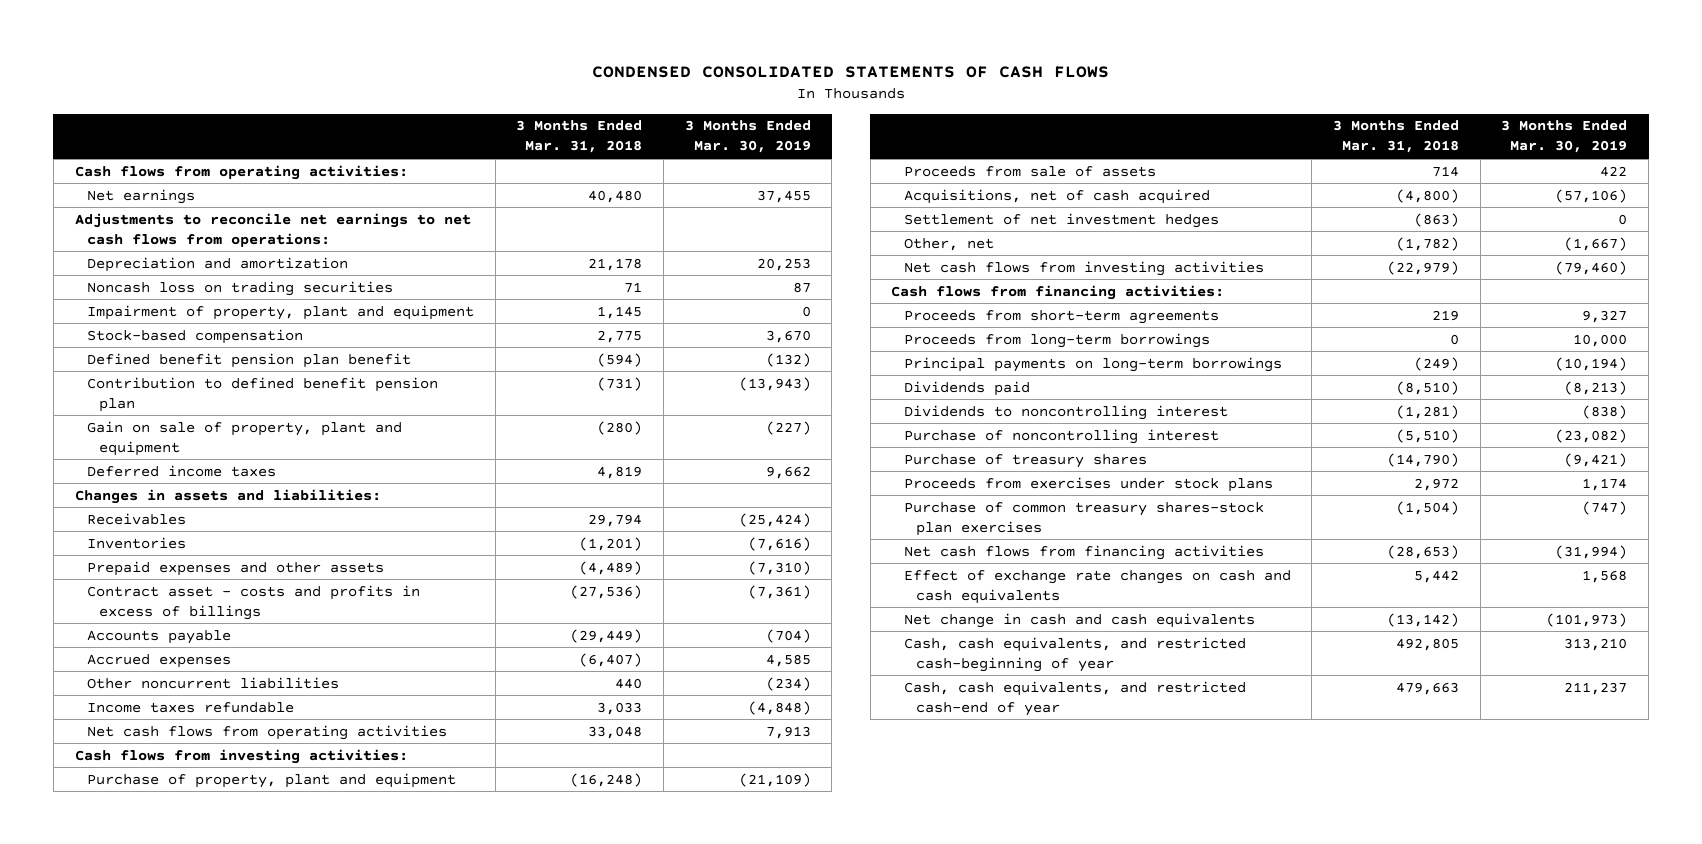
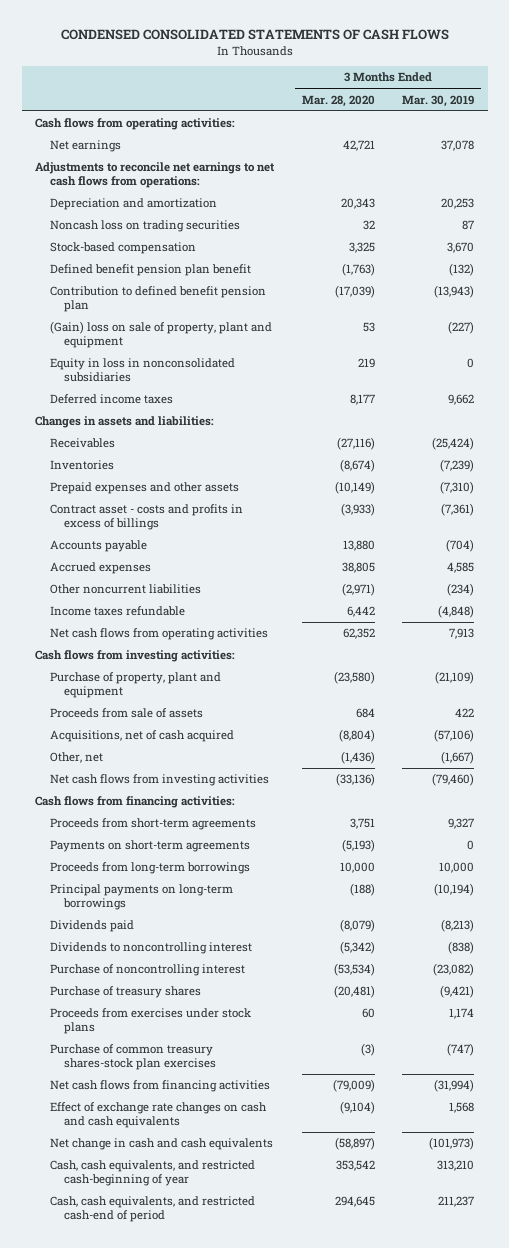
- | 3 Months Ended Mar. 31, 2018 | 3 Months Ended Mar. 30, 2019
+ | 3 Months Ended Mar. 28, 2020 | 3 Months Ended Mar. 30, 2019
- Net earnings | 40,480 | 37,455
+ Net earnings | 42,721 | 37,078
- Impairment of property, plant and equipment | 1,145 | 0
- Gain on sale of property, plant and equipment | (280) | (227)
+ (Gain) loss on sale of property, plant and equipment | 53 | (227)
+ Equity in loss in nonconsolidated subsidiaries | 219 | 0
- Inventories | (1,201) | (7,616)
+ Inventories | (8,674) | (7,239)
- Settlement of net investment hedges | (863) | 0
+ Payments on short-term agreements | (5,193) | 0
- Cash, cash equivalents, and restricted cash-end of year | 479,663 | 211,237
+ Cash, cash equivalents, and restricted cash-end of period | 294,645 | 211,237

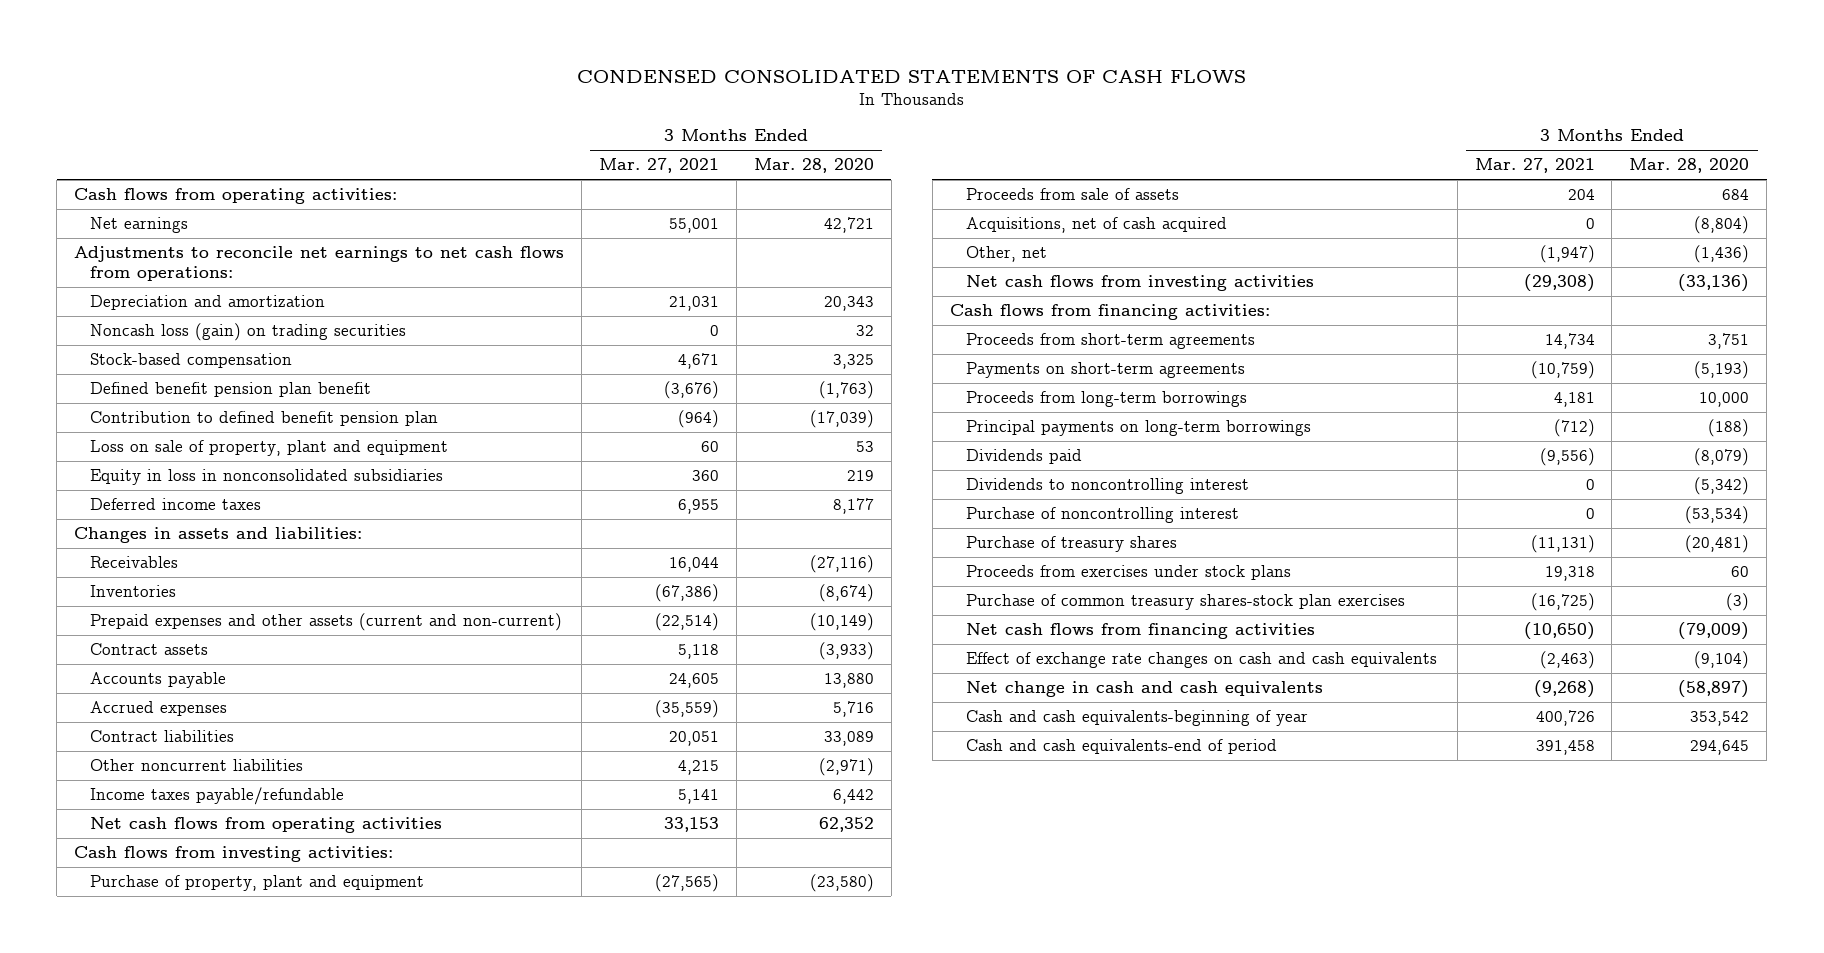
- | 3 Months Ended Mar. 28, 2020 | 3 Months Ended Mar. 30, 2019
+ | 3 Months Ended Mar. 27, 2021 | 3 Months Ended Mar. 28, 2020
- Noncash loss on trading securities | 32 | 87
+ Noncash loss (gain) on trading securities | 0 | 32
- (Gain) loss on sale of property, plant and equipment | 53 | (227)
+ Loss on sale of property, plant and equipment | 60 | 53
- Prepaid expenses and other assets | (10,149) | (7,310)
- Contract asset - costs and profits in excess of billings | (3,933) | (7,361)
+ Prepaid expenses and other assets (current and non-current) | (22,514) | (10,149)
+ Contract assets | 5,118 | (3,933)
- Accrued expenses | 38,805 | 4,585
+ Accrued expenses | (35,559) | 5,716
+ Contract liabilities | 20,051 | 33,089
- Income taxes refundable | 6,442 | (4,848)
+ Income taxes payable/refundable | 5,141 | 6,442
- Cash, cash equivalents, and restricted cash-beginning of year | 353,542 | 313,210
- Cash, cash equivalents, and restricted cash-end of period | 294,645 | 211,237
+ Cash and cash equivalents-beginning of year | 400,726 | 353,542
+ Cash and cash equivalents-end of period | 391,458 | 294,645

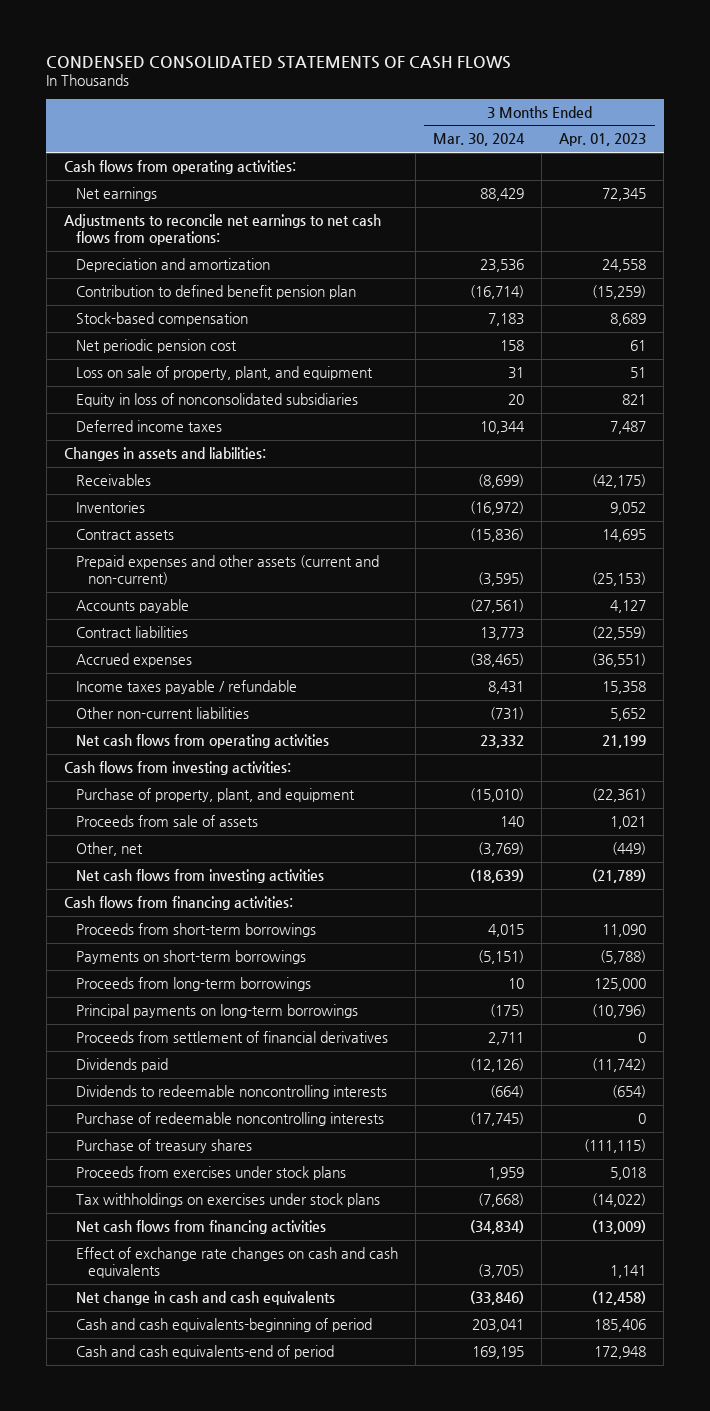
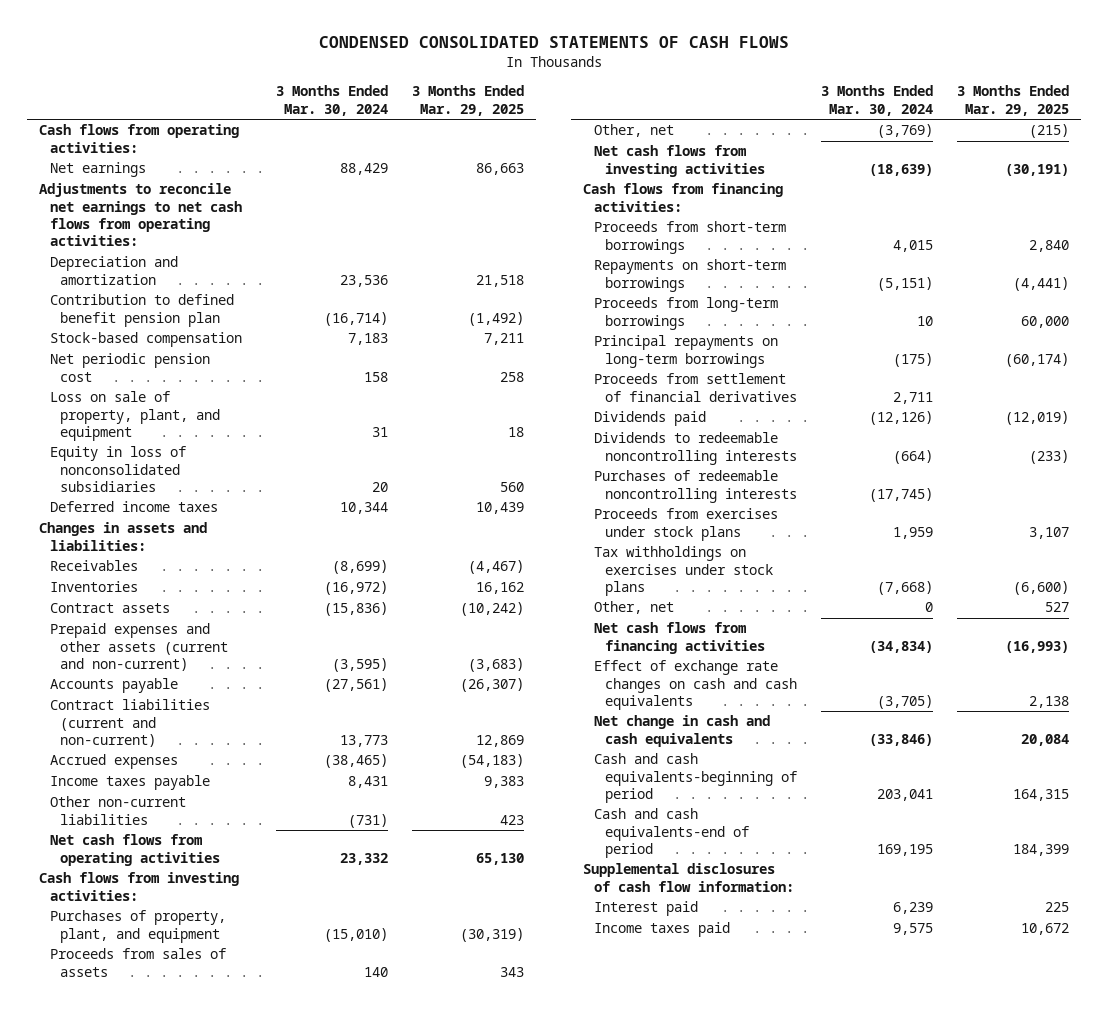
- | 3 Months Ended Mar. 30, 2024 | 3 Months Ended Apr. 01, 2023
+ | 3 Months Ended Mar. 30, 2024 | 3 Months Ended Mar. 29, 2025
- Adjustments to reconcile net earnings to net cash flows from operations:
+ Adjustments to reconcile net earnings to net cash flows from operating activities:
- Contract liabilities | 13,773 | (22,559)
+ Contract liabilities (current and non-current) | 13,773 | 12,869
- Income taxes payable / refundable | 8,431 | 15,358
+ Income taxes payable | 8,431 | 9,383
- Purchase of property, plant, and equipment | (15,010) | (22,361)
- Proceeds from sale of assets | 140 | 1,021
+ Purchases of property, plant, and equipment | (15,010) | (30,319)
+ Proceeds from sales of assets | 140 | 343
- Payments on short-term borrowings | (5,151) | (5,788)
+ Repayments on short-term borrowings | (5,151) | (4,441)
- Principal payments on long-term borrowings | (175) | (10,796)
+ Principal repayments on long-term borrowings | (175) | (60,174)
- Purchase of redeemable noncontrolling interests | (17,745) | 0
- Purchase of treasury shares | | (111,115)
+ Purchases of redeemable noncontrolling interests | (17,745) |
+ Other, net | 0 | 527
+ Supplemental disclosures of cash flow information:
+ Interest paid | 6,239 | 225
+ Income taxes paid | 9,575 | 10,672

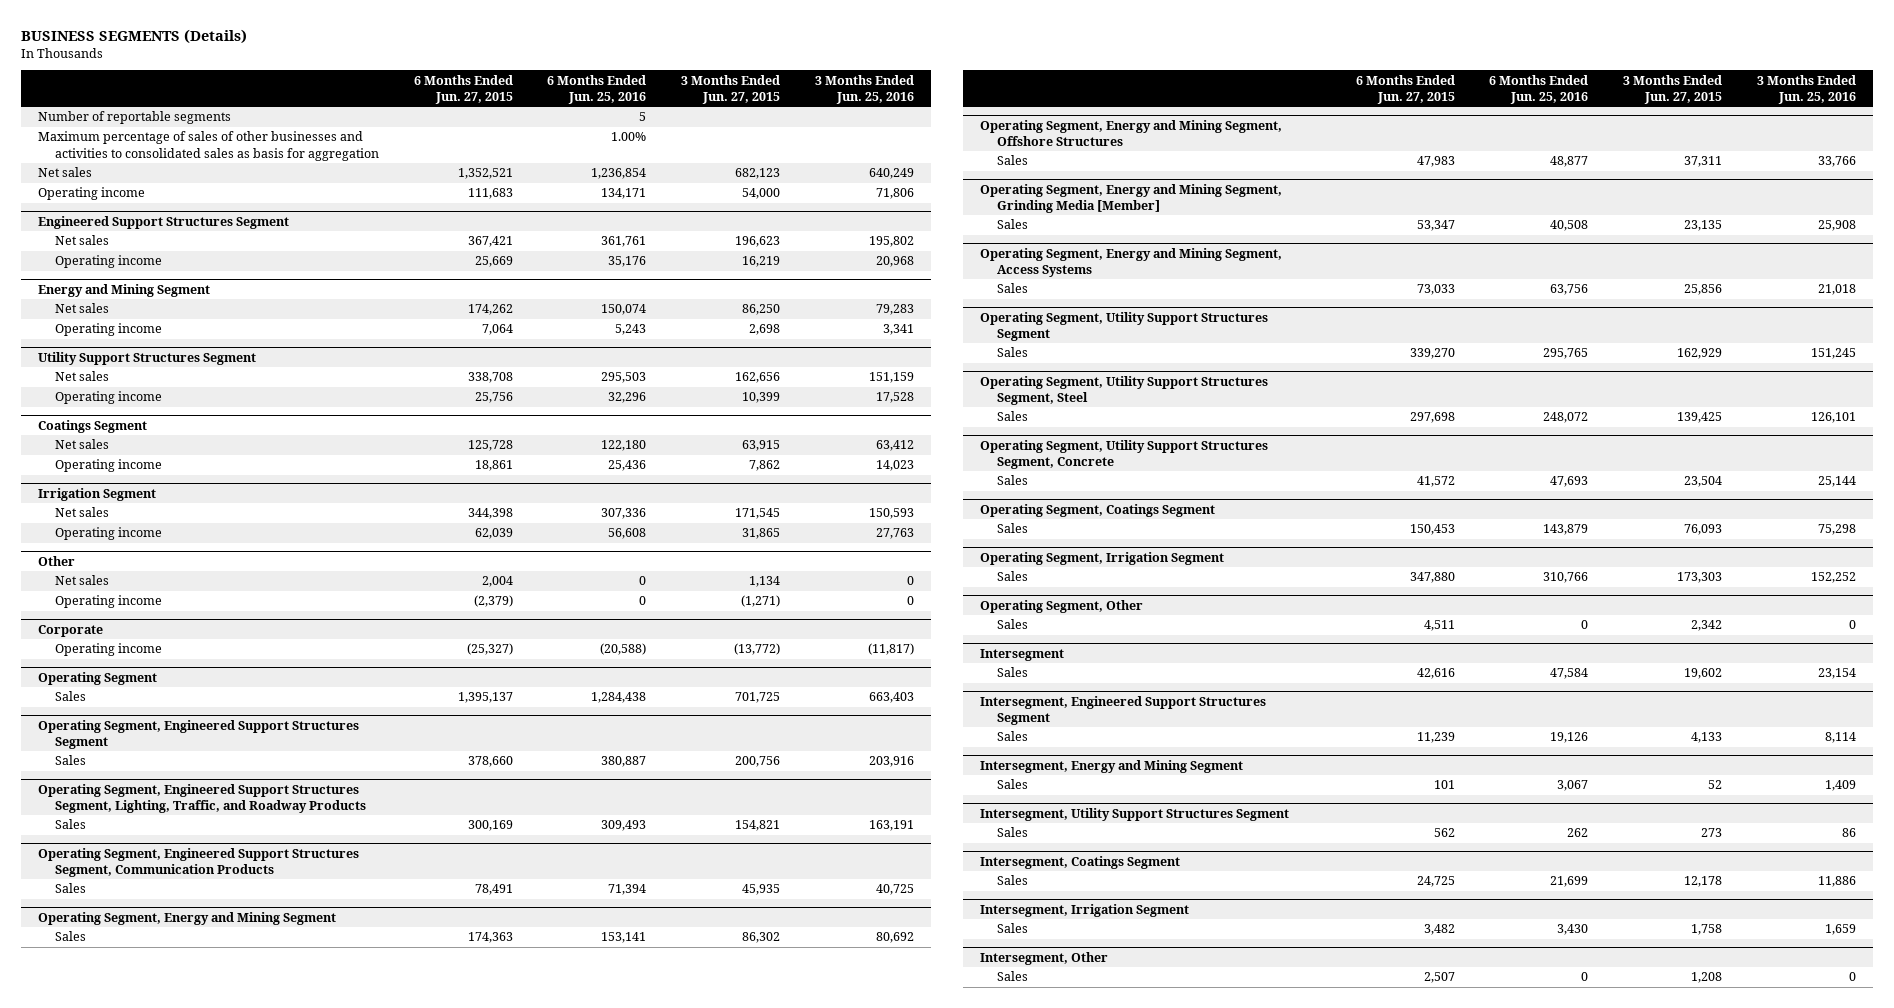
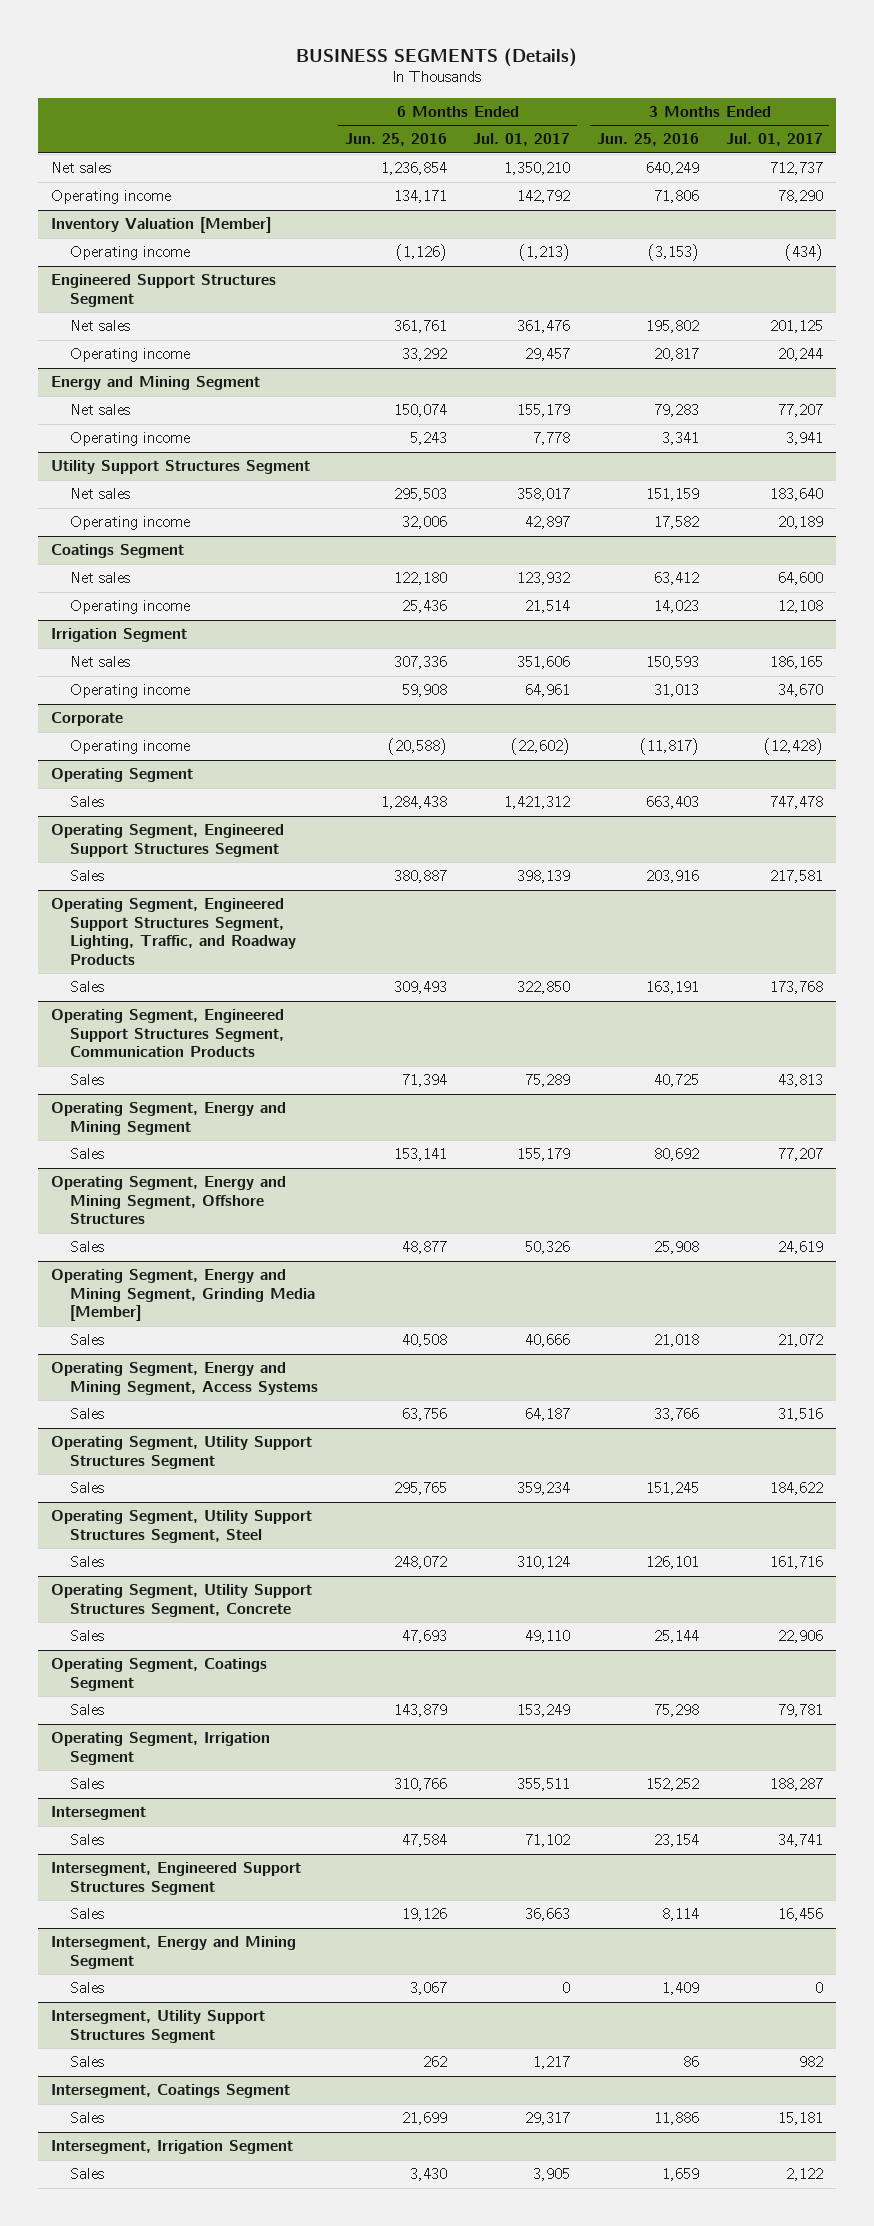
- | 6 Months Ended Jun. 27, 2015 | 6 Months Ended Jun. 25, 2016 | 3 Months Ended Jun. 27, 2015 | 3 Months Ended Jun. 25, 2016
+ | 6 Months Ended Jun. 25, 2016 | 6 Months Ended Jul. 01, 2017 | 3 Months Ended Jun. 25, 2016 | 3 Months Ended Jul. 01, 2017
- Number of reportable segments | | 5 | |
- Maximum percentage of sales of other businesses and activities to consolidated sales as basis for aggregation | | 1.00% | |
+ Inventory Valuation [Member]
+ Operating income | (1,126) | (1,213) | (3,153) | (434)
@ Engineered Support Structures Segment
- Operating income | 25,669 | 35,176 | 16,219 | 20,968
+ Operating income | 33,292 | 29,457 | 20,817 | 20,244
@ Utility Support Structures Segment
- Operating income | 25,756 | 32,296 | 10,399 | 17,528
+ Operating income | 32,006 | 42,897 | 17,582 | 20,189
@ Irrigation Segment
- Operating income | 62,039 | 56,608 | 31,865 | 27,763
- Other
- Net sales | 2,004 | 0 | 1,134 | 0
- Operating income | (2,379) | 0 | (1,271) | 0
@ Irrigation Segment
+ Operating income | 59,908 | 64,961 | 31,013 | 34,670
@ Operating Segment, Energy and Mining Segment, Offshore Structures
- Sales | 47,983 | 48,877 | 37,311 | 33,766
+ Sales | 48,877 | 50,326 | 25,908 | 24,619
@ Operating Segment, Energy and Mining Segment, Grinding Media [Member]
- Sales | 53,347 | 40,508 | 23,135 | 25,908
+ Sales | 40,508 | 40,666 | 21,018 | 21,072
@ Operating Segment, Energy and Mining Segment, Access Systems
- Sales | 73,033 | 63,756 | 25,856 | 21,018
+ Sales | 63,756 | 64,187 | 33,766 | 31,516
- Operating Segment, Other
- Sales | 4,511 | 0 | 2,342 | 0
- Intersegment, Other
- Sales | 2,507 | 0 | 1,208 | 0

